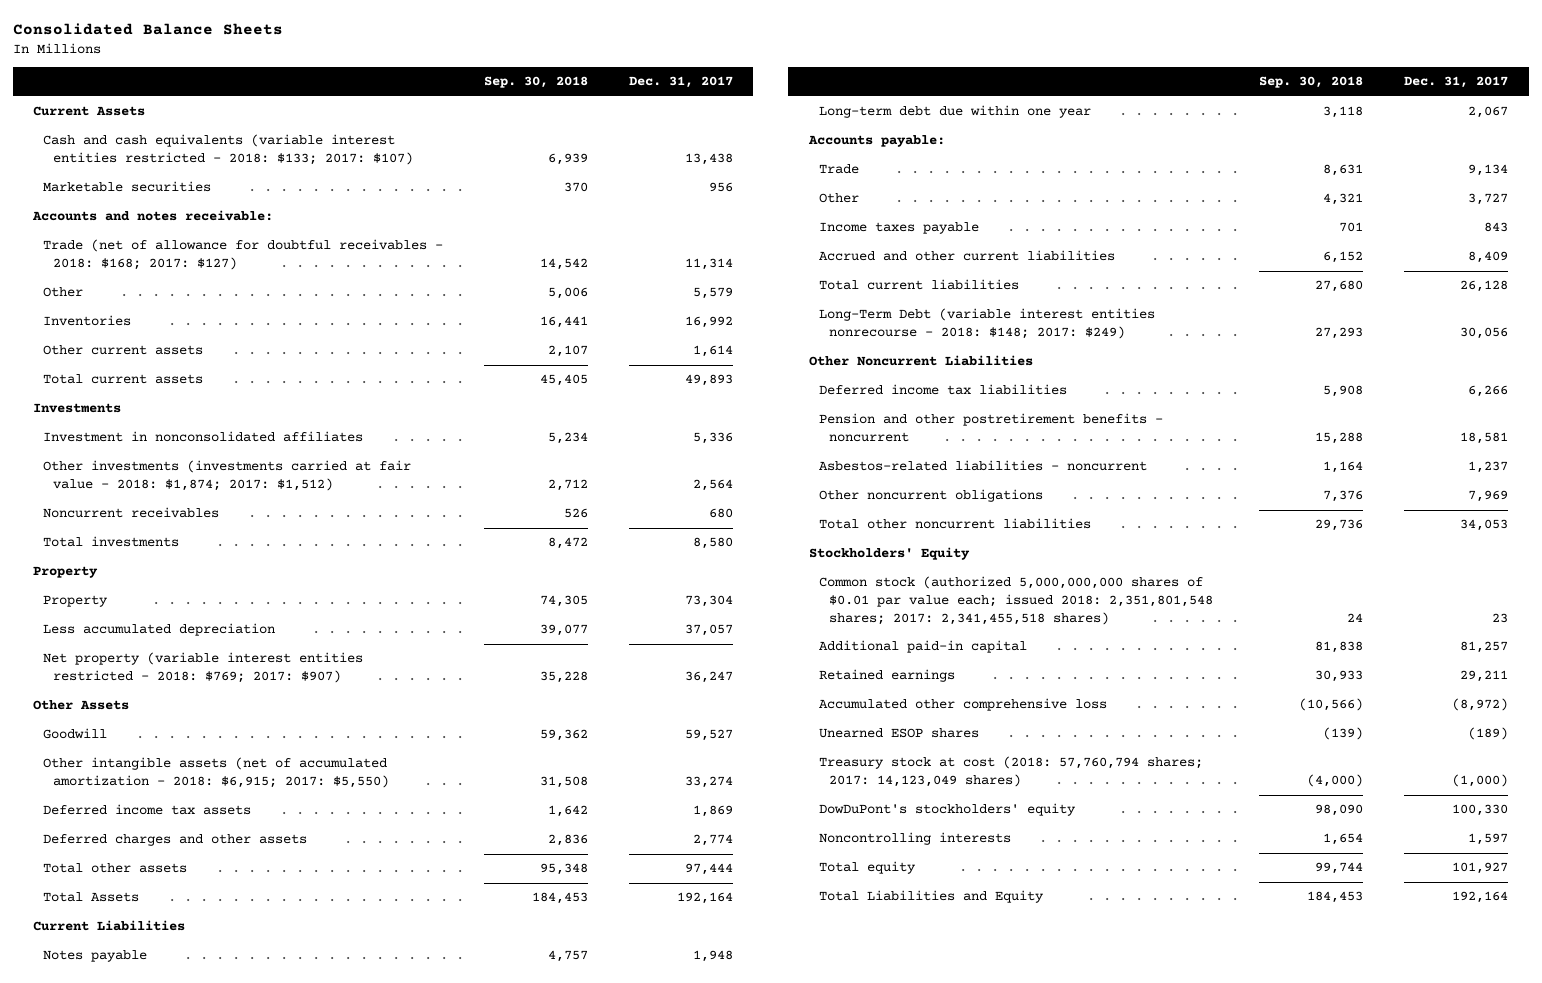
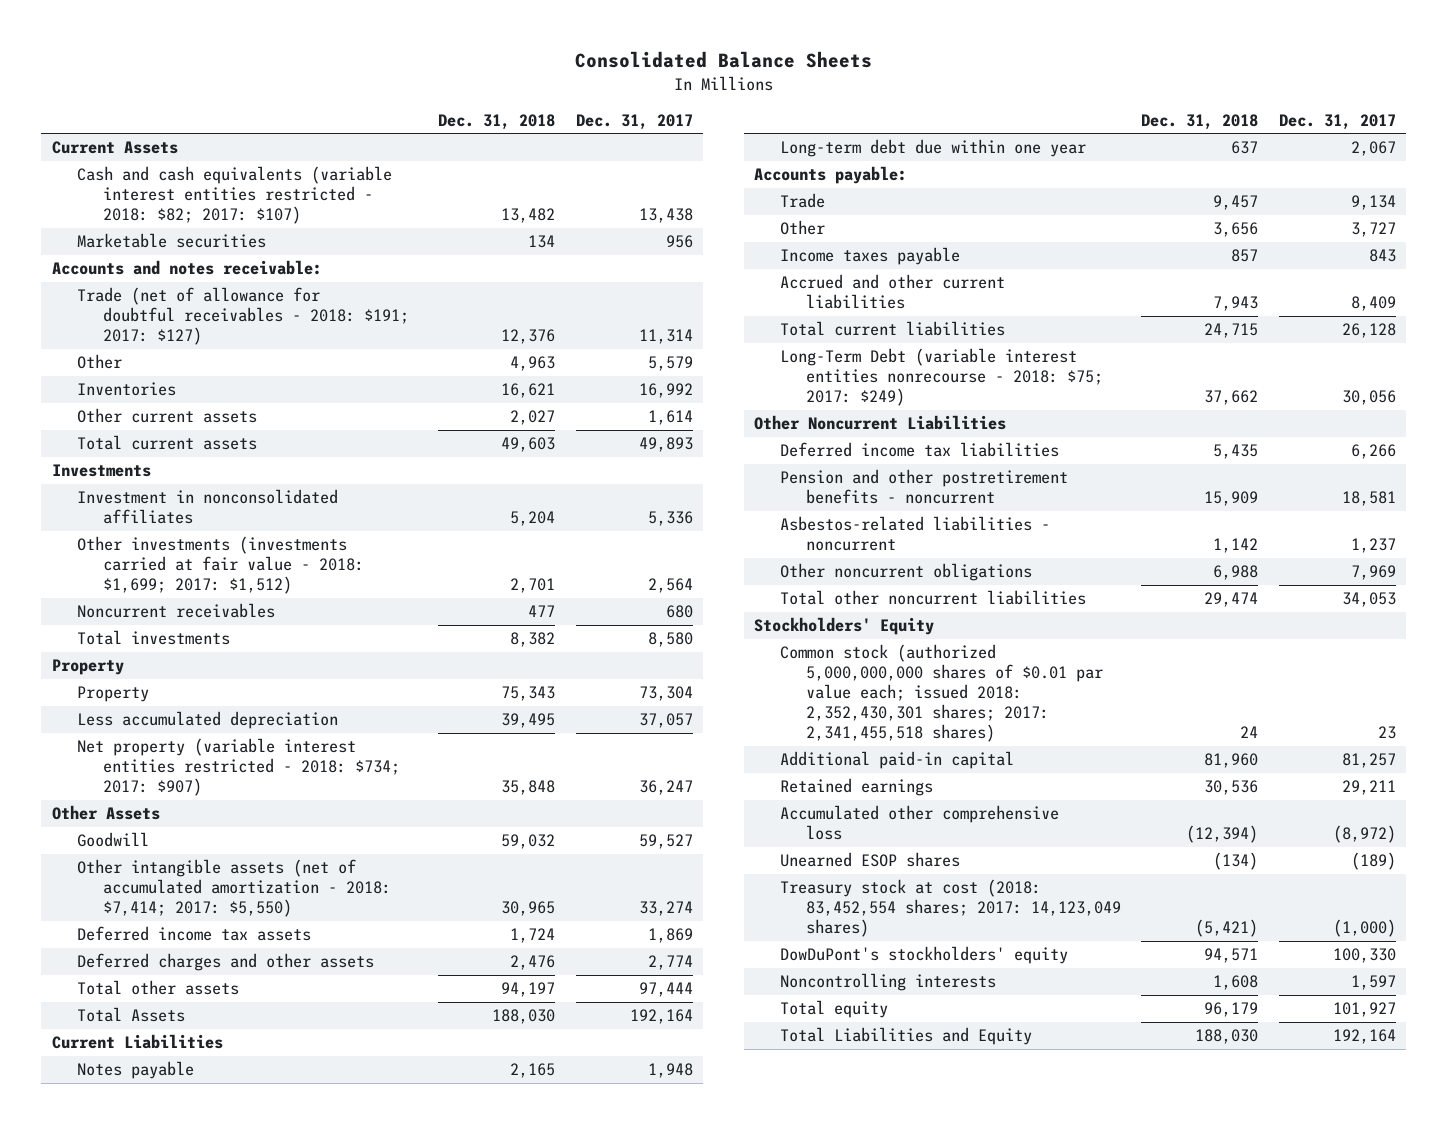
- | Sep. 30, 2018 | Dec. 31, 2017
+ | Dec. 31, 2018 | Dec. 31, 2017
- Cash and cash equivalents (variable interest entities restricted - 2018: $133; 2017: $107) | 6,939 | 13,438
+ Cash and cash equivalents (variable interest entities restricted - 2018: $82; 2017: $107) | 13,482 | 13,438
- Trade (net of allowance for doubtful receivables - 2018: $168; 2017: $127) | 14,542 | 11,314
+ Trade (net of allowance for doubtful receivables - 2018: $191; 2017: $127) | 12,376 | 11,314
- Other investments (investments carried at fair value - 2018: $1,874; 2017: $1,512) | 2,712 | 2,564
+ Other investments (investments carried at fair value - 2018: $1,699; 2017: $1,512) | 2,701 | 2,564
- Net property (variable interest entities restricted - 2018: $769; 2017: $907) | 35,228 | 36,247
+ Net property (variable interest entities restricted - 2018: $734; 2017: $907) | 35,848 | 36,247
- Other intangible assets (net of accumulated amortization - 2018: $6,915; 2017: $5,550) | 31,508 | 33,274
+ Other intangible assets (net of accumulated amortization - 2018: $7,414; 2017: $5,550) | 30,965 | 33,274
- Long-Term Debt (variable interest entities nonrecourse - 2018: $148; 2017: $249) | 27,293 | 30,056
+ Long-Term Debt (variable interest entities nonrecourse - 2018: $75; 2017: $249) | 37,662 | 30,056
- Common stock (authorized 5,000,000,000 shares of $0.01 par value each; issued 2018: 2,351,801,548 shares; 2017: 2,341,455,518 shares) | 24 | 23
+ Common stock (authorized 5,000,000,000 shares of $0.01 par value each; issued 2018: 2,352,430,301 shares; 2017: 2,341,455,518 shares) | 24 | 23
- Treasury stock at cost (2018: 57,760,794 shares; 2017: 14,123,049 shares) | (4,000) | (1,000)
+ Treasury stock at cost (2018: 83,452,554 shares; 2017: 14,123,049 shares) | (5,421) | (1,000)

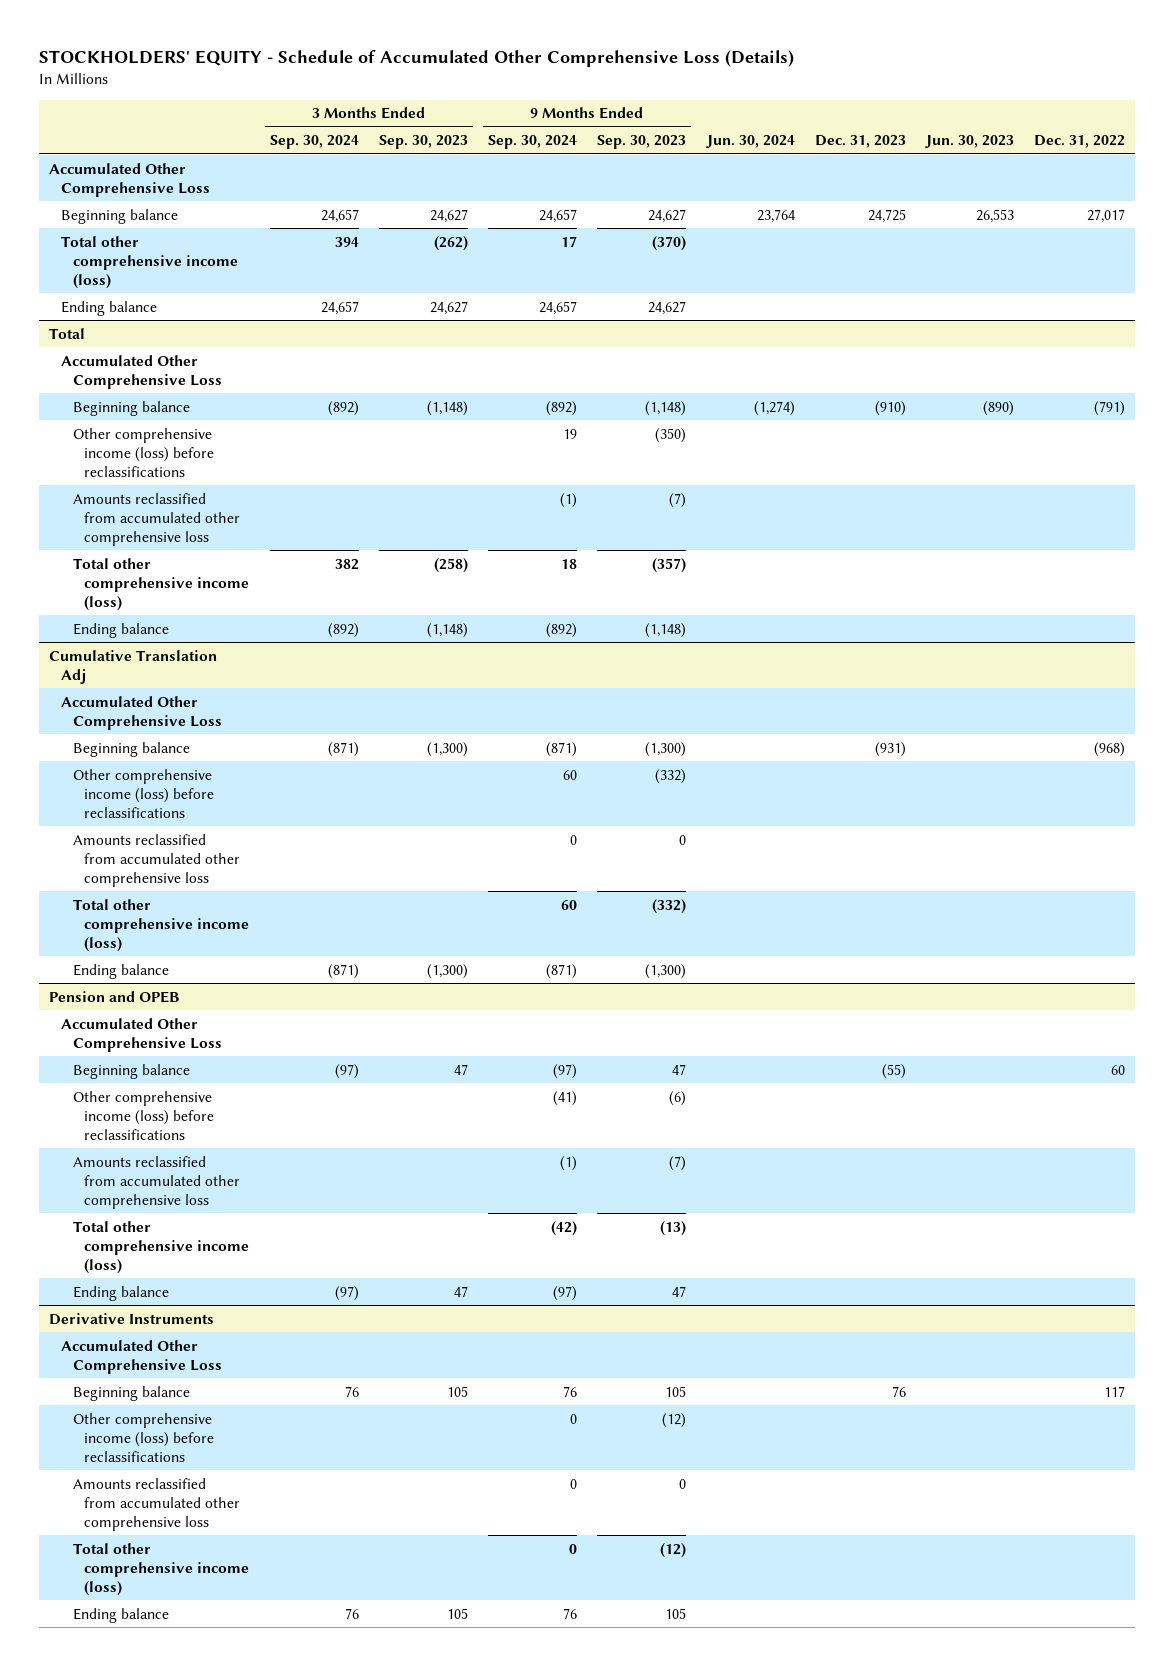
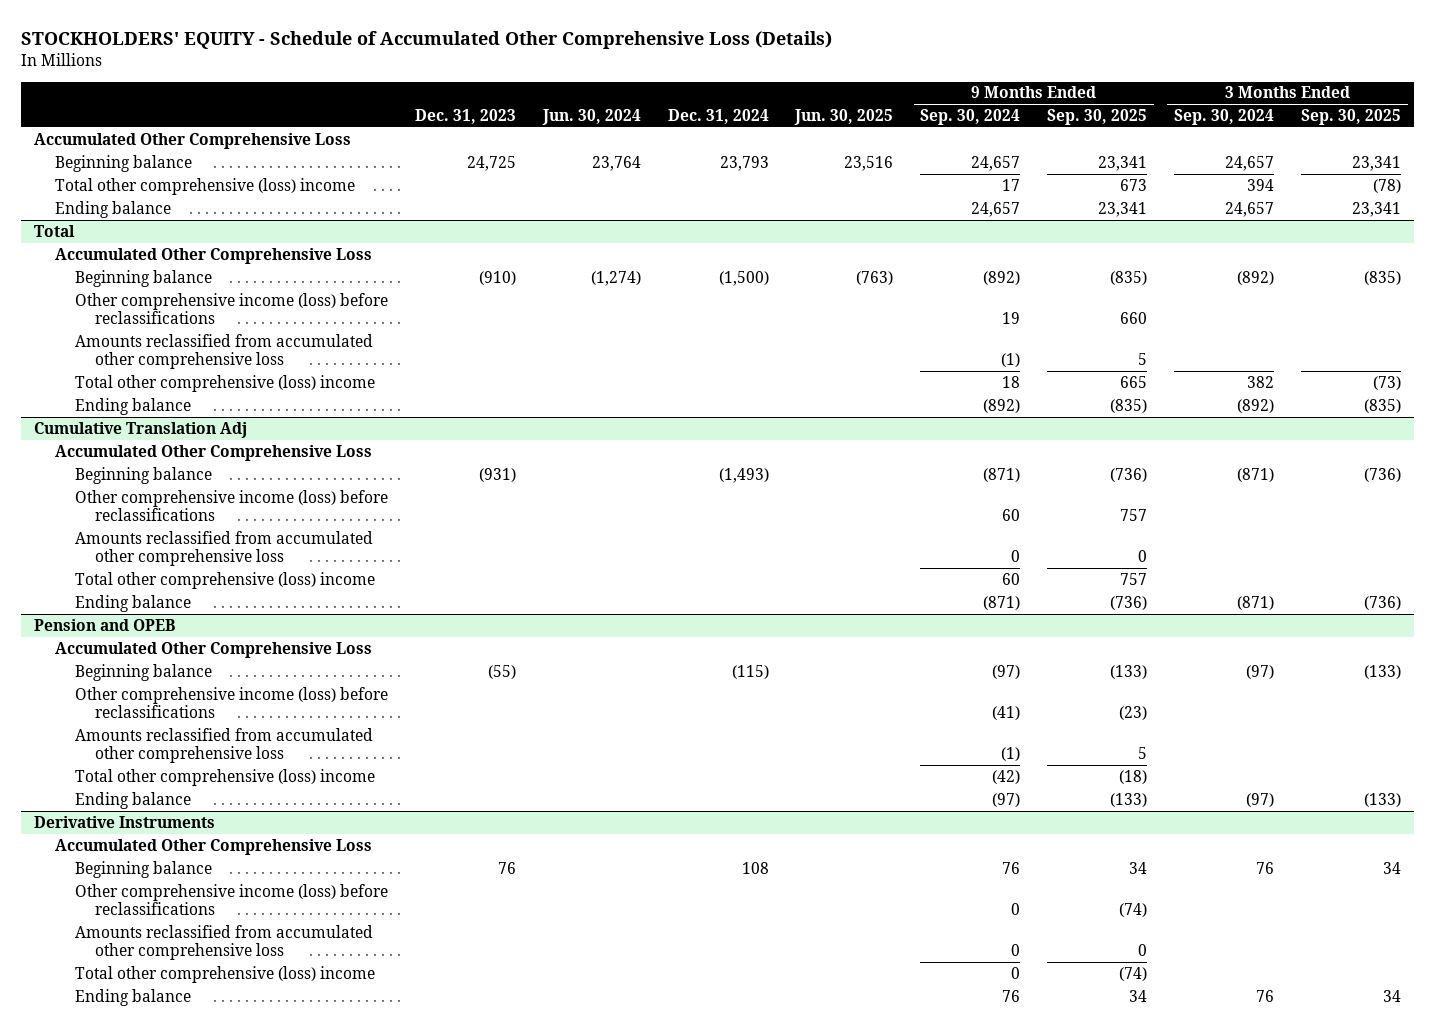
- | 3 Months Ended Sep. 30, 2024 | 3 Months Ended Sep. 30, 2023 | 9 Months Ended Sep. 30, 2024 | 9 Months Ended Sep. 30, 2023 | Jun. 30, 2024 | Dec. 31, 2023 | Jun. 30, 2023 | Dec. 31, 2022
+ | Dec. 31, 2023 | Jun. 30, 2024 | Dec. 31, 2024 | Jun. 30, 2025 | 9 Months Ended Sep. 30, 2024 | 9 Months Ended Sep. 30, 2025 | 3 Months Ended Sep. 30, 2024 | 3 Months Ended Sep. 30, 2025
- Total other comprehensive income (loss) | 394 | (262) | 17 | (370) | | | |
+ Total other comprehensive (loss) income | | | | | 17 | 673 | 394 | (78)
@ Total
- Total other comprehensive income (loss) | 382 | (258) | 18 | (357) | | | |
+ Total other comprehensive (loss) income | | | | | 18 | 665 | 382 | (73)
@ Cumulative Translation Adj
- Total other comprehensive income (loss) | | | 60 | (332) | | | |
+ Total other comprehensive (loss) income | | | | | 60 | 757 | |
@ Pension and OPEB
- Total other comprehensive income (loss) | | | (42) | (13) | | | |
+ Total other comprehensive (loss) income | | | | | (42) | (18) | |
@ Derivative Instruments
- Total other comprehensive income (loss) | | | 0 | (12) | | | |
+ Total other comprehensive (loss) income | | | | | 0 | (74) | |

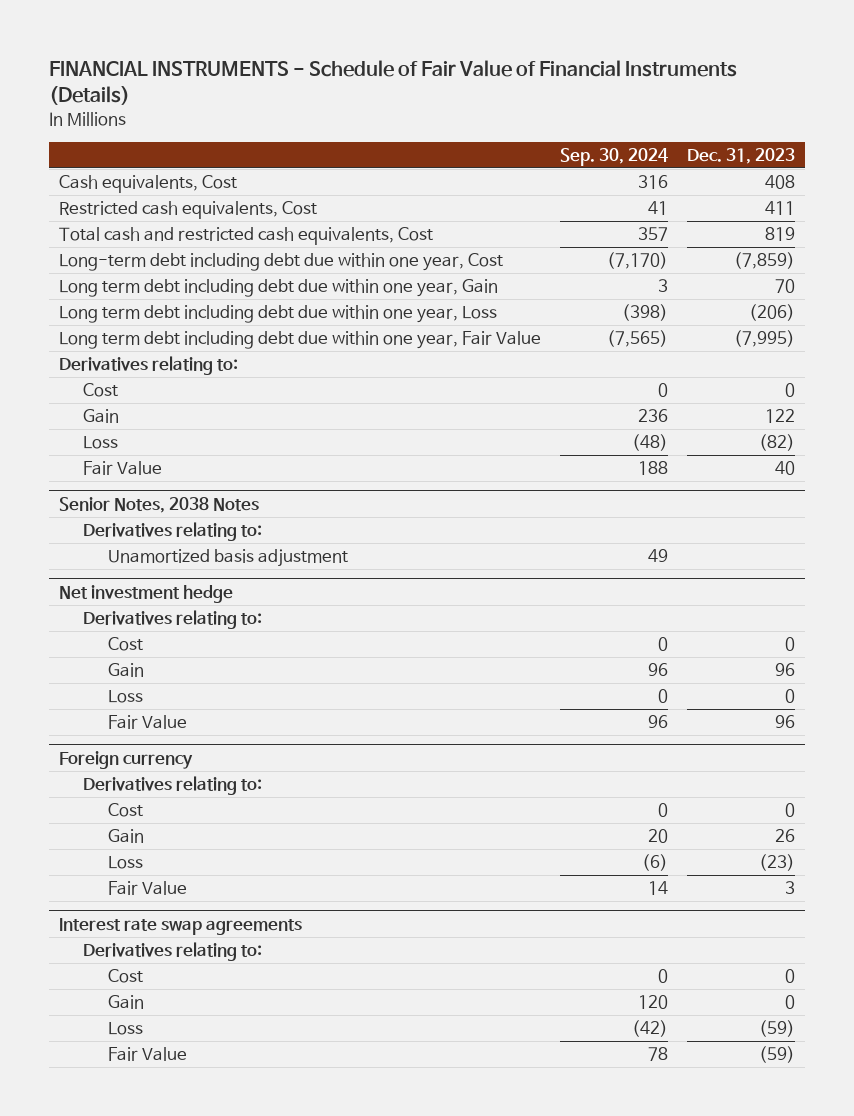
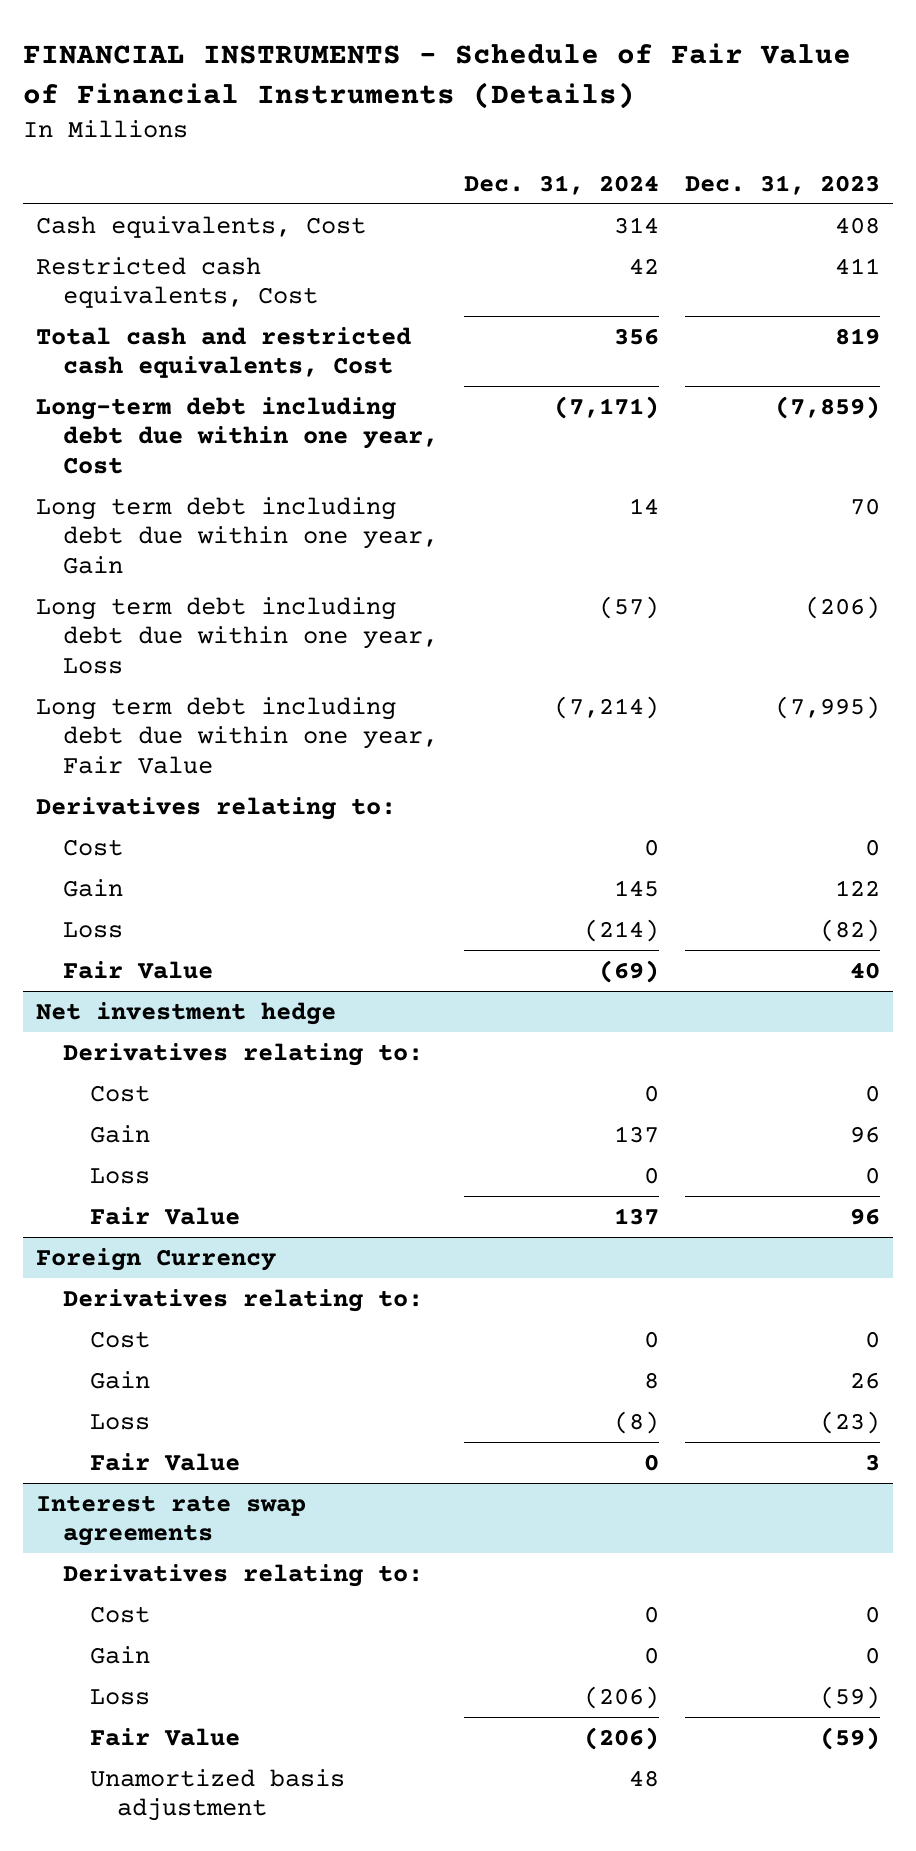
- | Sep. 30, 2024 | Dec. 31, 2023
+ | Dec. 31, 2024 | Dec. 31, 2023
- Senior Notes, 2038 Notes
- Derivatives relating to:
- Unamortized basis adjustment | 49 |
- Foreign currency
+ Foreign Currency
@ Interest rate swap agreements
+ Unamortized basis adjustment | 48 |

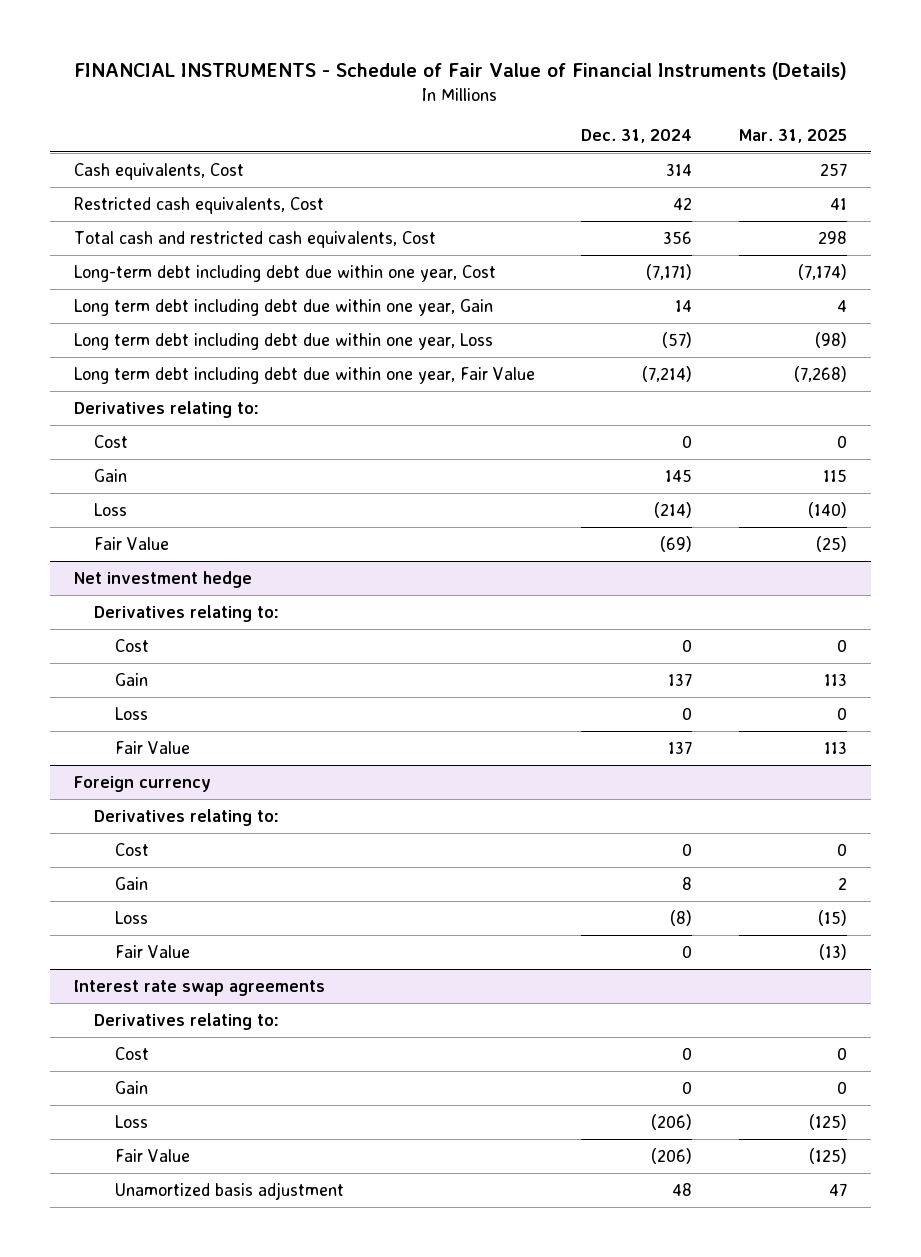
- | Dec. 31, 2024 | Dec. 31, 2023
+ | Dec. 31, 2024 | Mar. 31, 2025
- Foreign Currency
+ Foreign currency

